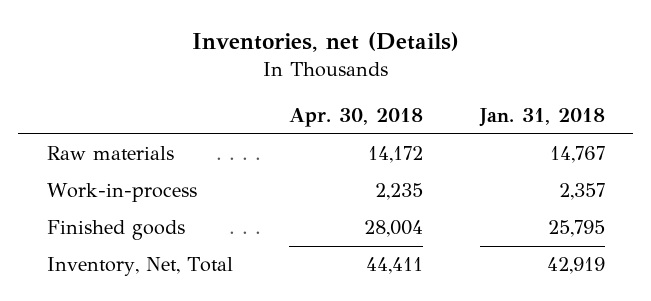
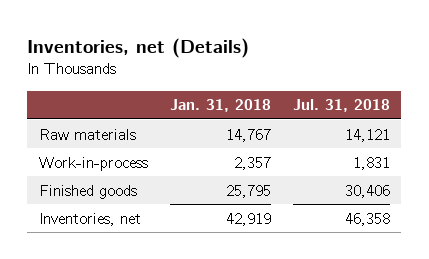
- | Apr. 30, 2018 | Jan. 31, 2018
+ | Jan. 31, 2018 | Jul. 31, 2018
- Inventory, Net, Total | 44,411 | 42,919
+ Inventories, net | 42,919 | 46,358

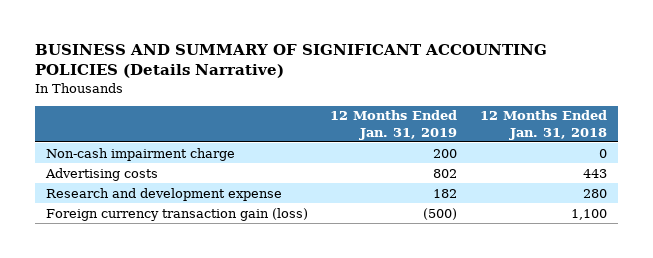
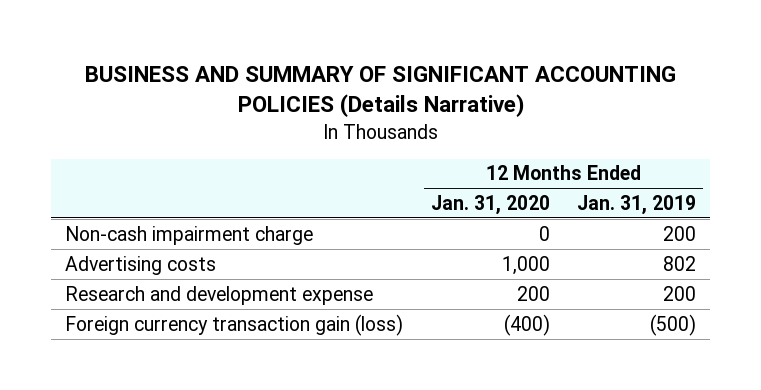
- | 12 Months Ended Jan. 31, 2019 | 12 Months Ended Jan. 31, 2018
+ | 12 Months Ended Jan. 31, 2020 | 12 Months Ended Jan. 31, 2019
- Research and development expense | 182 | 280
+ Research and development expense | 200 | 200

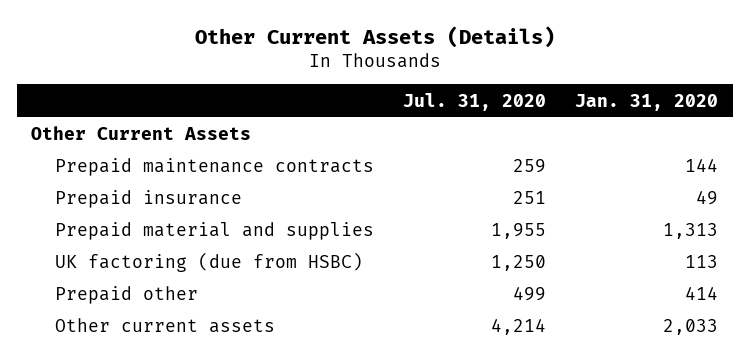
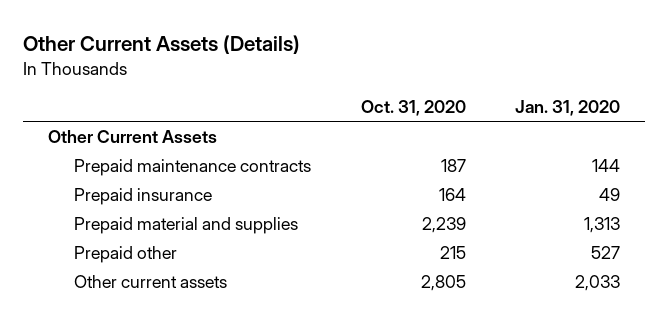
- | Jul. 31, 2020 | Jan. 31, 2020
+ | Oct. 31, 2020 | Jan. 31, 2020
- UK factoring (due from HSBC) | 1,250 | 113
- Prepaid other | 499 | 414
+ Prepaid other | 215 | 527

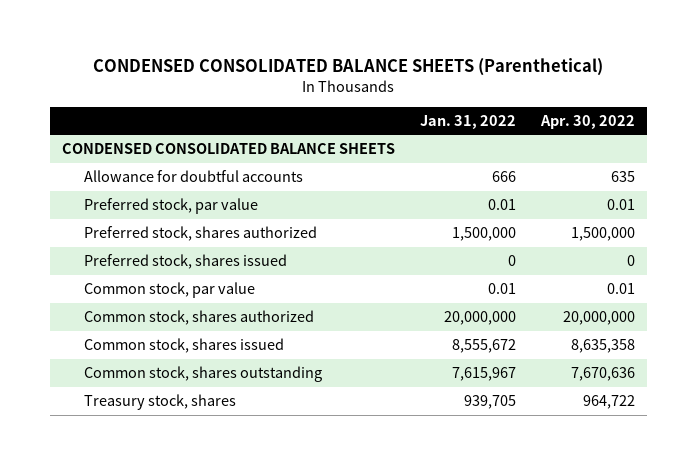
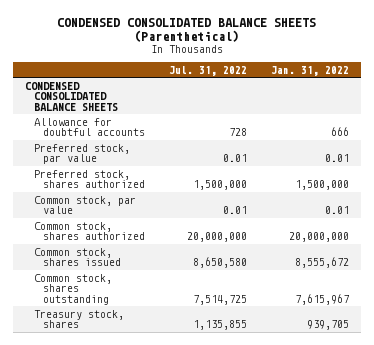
- | Jan. 31, 2022 | Apr. 30, 2022
+ | Jul. 31, 2022 | Jan. 31, 2022
- Preferred stock, shares issued | 0 | 0

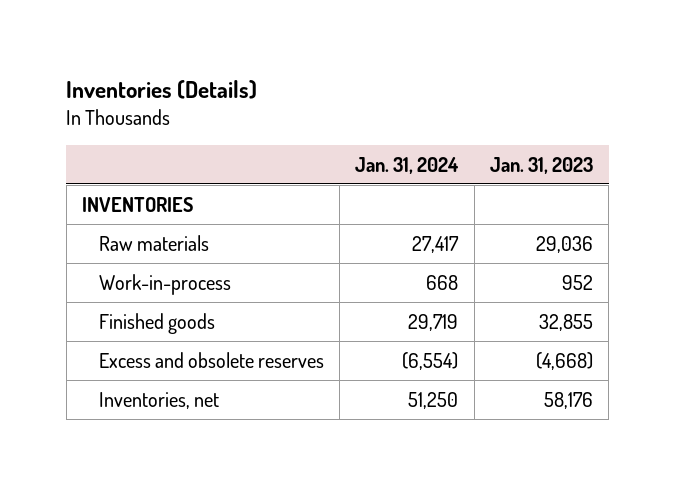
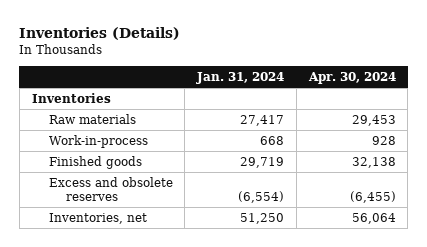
- | Jan. 31, 2024 | Jan. 31, 2023
+ | Jan. 31, 2024 | Apr. 30, 2024
- INVENTORIES
+ Inventories

